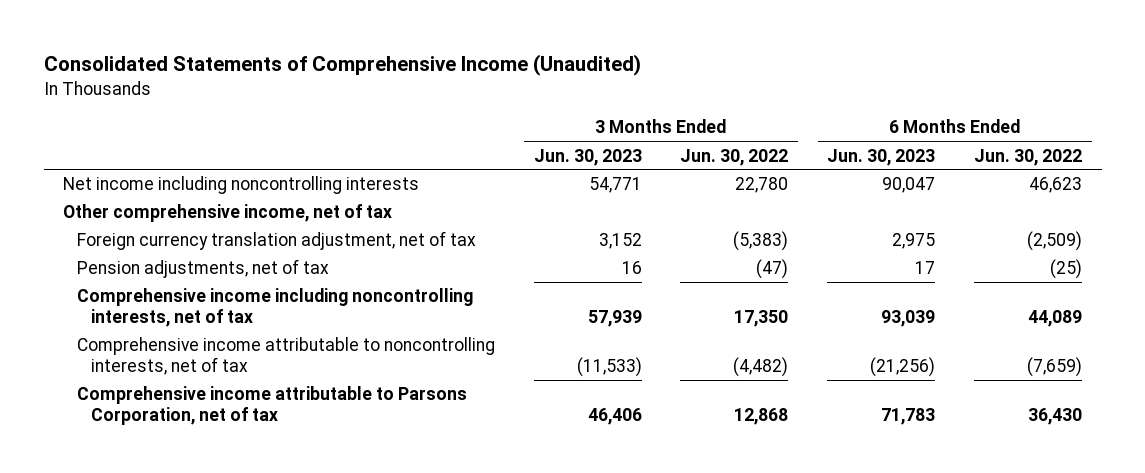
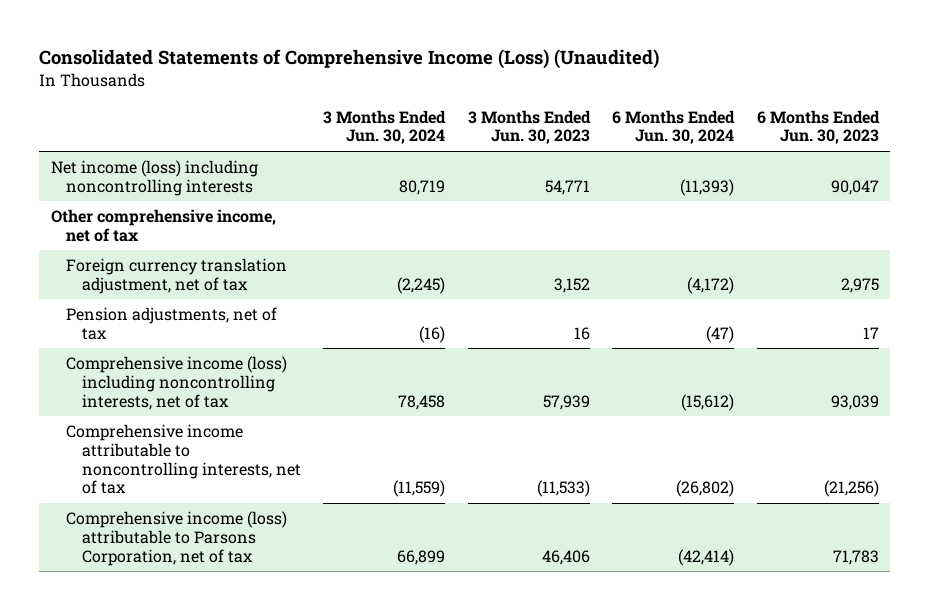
- Consolidated Statements of Comprehensive Income (Unaudited)
+ Consolidated Statements of Comprehensive Income (Loss) (Unaudited)
- | 3 Months Ended Jun. 30, 2023 | 3 Months Ended Jun. 30, 2022 | 6 Months Ended Jun. 30, 2023 | 6 Months Ended Jun. 30, 2022
+ | 3 Months Ended Jun. 30, 2024 | 3 Months Ended Jun. 30, 2023 | 6 Months Ended Jun. 30, 2024 | 6 Months Ended Jun. 30, 2023
- Net income including noncontrolling interests | 54,771 | 22,780 | 90,047 | 46,623
+ Net income (loss) including noncontrolling interests | 80,719 | 54,771 | (11,393) | 90,047
- Comprehensive income including noncontrolling interests, net of tax | 57,939 | 17,350 | 93,039 | 44,089
+ Comprehensive income (loss) including noncontrolling interests, net of tax | 78,458 | 57,939 | (15,612) | 93,039
- Comprehensive income attributable to Parsons Corporation, net of tax | 46,406 | 12,868 | 71,783 | 36,430
+ Comprehensive income (loss) attributable to Parsons Corporation, net of tax | 66,899 | 46,406 | (42,414) | 71,783

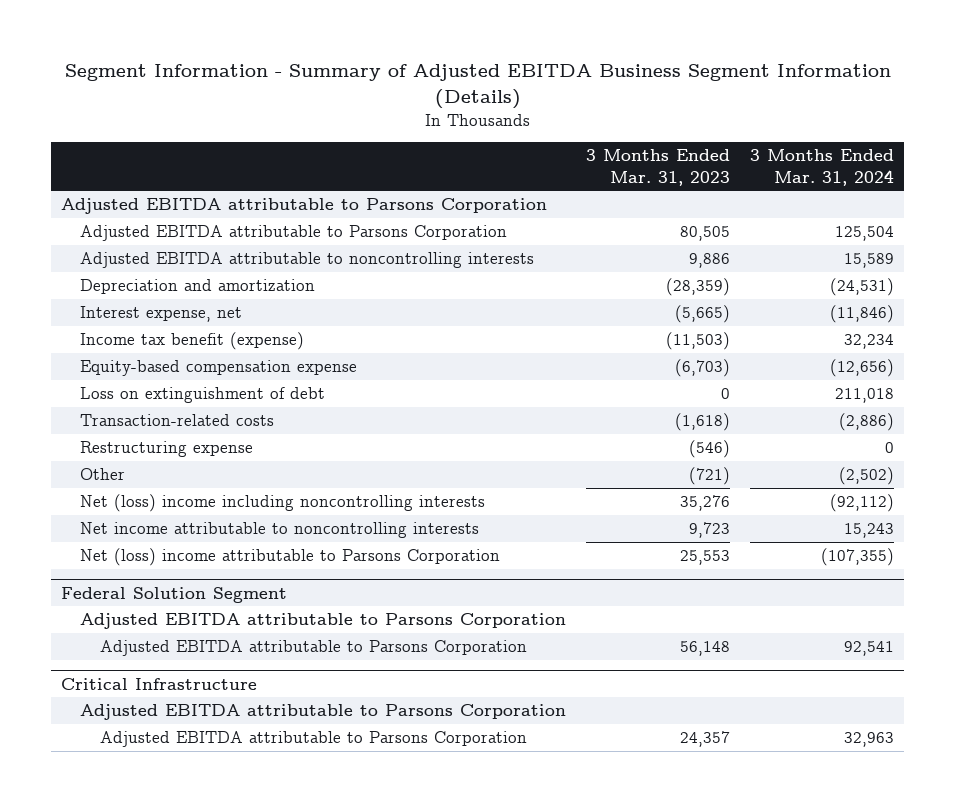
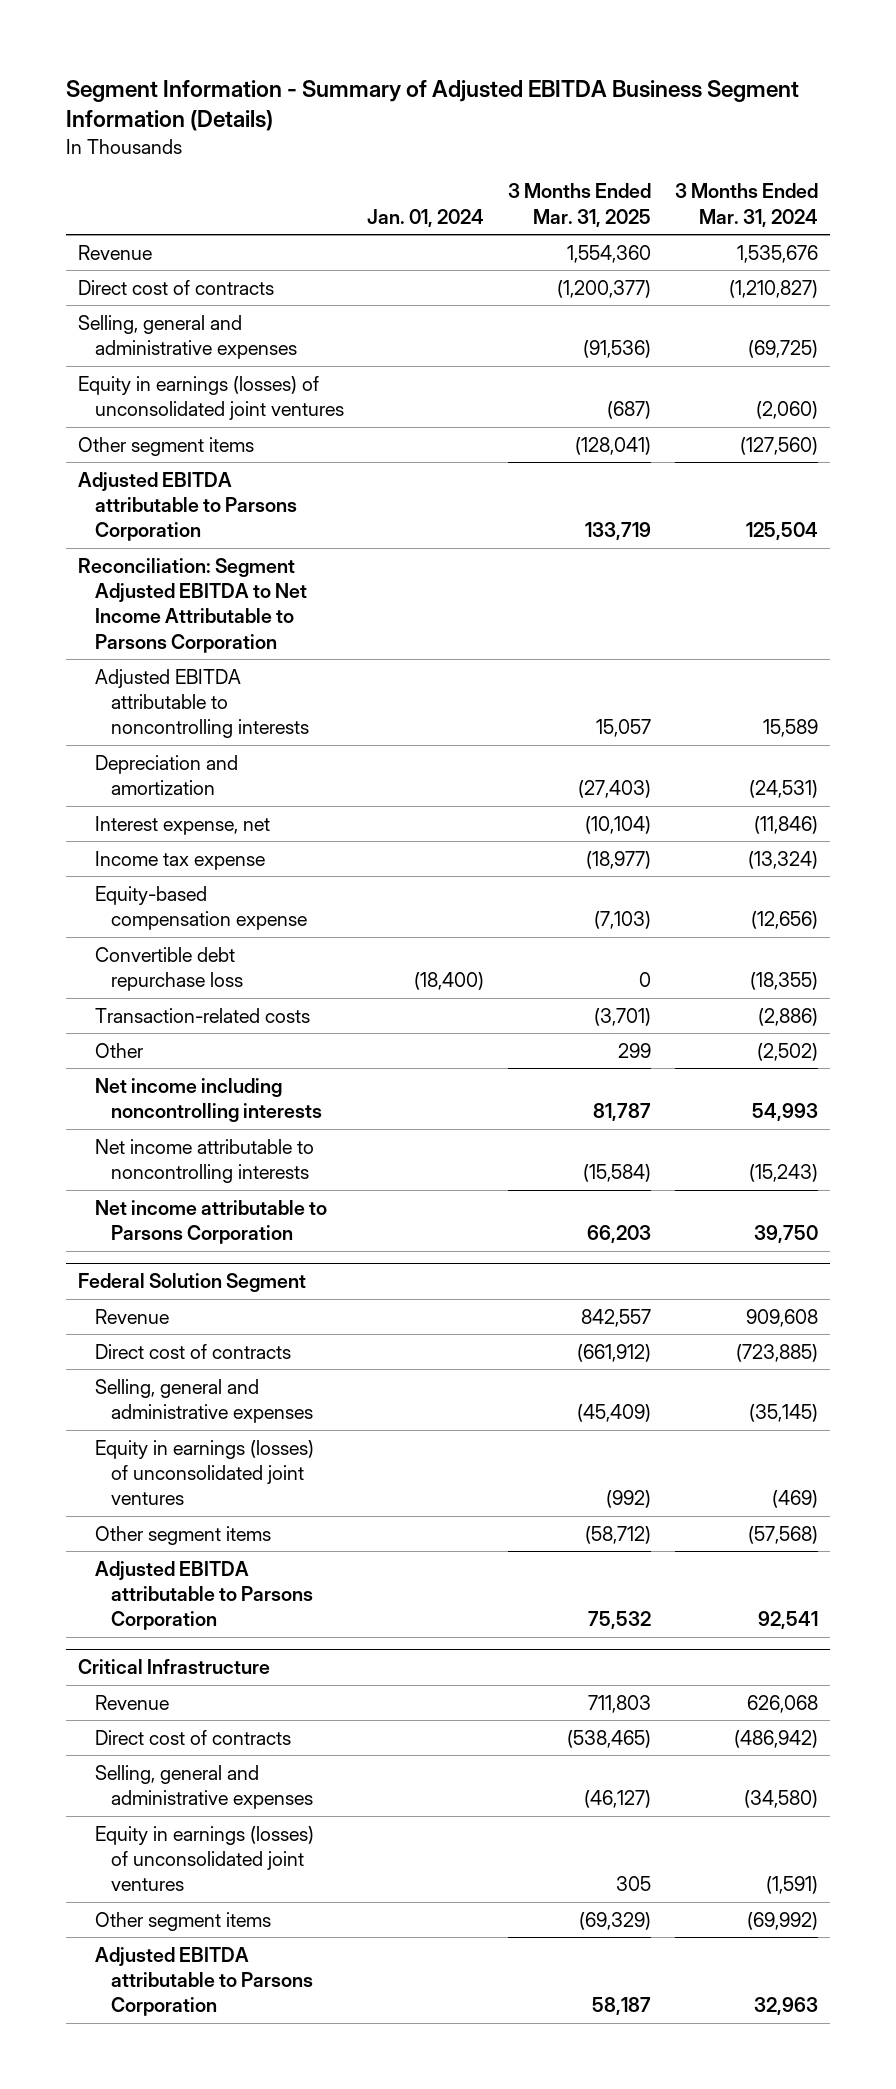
- | 3 Months Ended Mar. 31, 2023 | 3 Months Ended Mar. 31, 2024
+ | Jan. 01, 2024 | 3 Months Ended Mar. 31, 2025 | 3 Months Ended Mar. 31, 2024
- Adjusted EBITDA attributable to Parsons Corporation
+ Revenue | | 1,554,360 | 1,535,676
+ Direct cost of contracts | | (1,200,377) | (1,210,827)
+ Selling, general and administrative expenses | | (91,536) | (69,725)
+ Equity in earnings (losses) of unconsolidated joint ventures | | (687) | (2,060)
+ Other segment items | | (128,041) | (127,560)
+ Reconciliation: Segment Adjusted EBITDA to Net Income Attributable to Parsons Corporation
- Income tax benefit (expense) | (11,503) | 32,234
+ Income tax expense | | (18,977) | (13,324)
- Loss on extinguishment of debt | 0 | 211,018
+ Convertible debt repurchase loss | (18,400) | 0 | (18,355)
- Restructuring expense | (546) | 0
- Net (loss) income including noncontrolling interests | 35,276 | (92,112)
- Net income attributable to noncontrolling interests | 9,723 | 15,243
- Net (loss) income attributable to Parsons Corporation | 25,553 | (107,355)
+ Net income including noncontrolling interests | | 81,787 | 54,993
+ Net income attributable to noncontrolling interests | | (15,584) | (15,243)
+ Net income attributable to Parsons Corporation | | 66,203 | 39,750
@ Federal Solution Segment
- Adjusted EBITDA attributable to Parsons Corporation
+ Revenue | | 842,557 | 909,608
+ Direct cost of contracts | | (661,912) | (723,885)
+ Selling, general and administrative expenses | | (45,409) | (35,145)
+ Equity in earnings (losses) of unconsolidated joint ventures | | (992) | (469)
+ Other segment items | | (58,712) | (57,568)
@ Critical Infrastructure
- Adjusted EBITDA attributable to Parsons Corporation
+ Revenue | | 711,803 | 626,068
+ Direct cost of contracts | | (538,465) | (486,942)
+ Selling, general and administrative expenses | | (46,127) | (34,580)
+ Equity in earnings (losses) of unconsolidated joint ventures | | 305 | (1,591)
+ Other segment items | | (69,329) | (69,992)

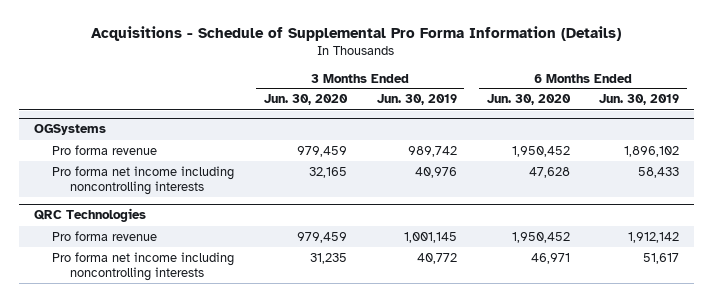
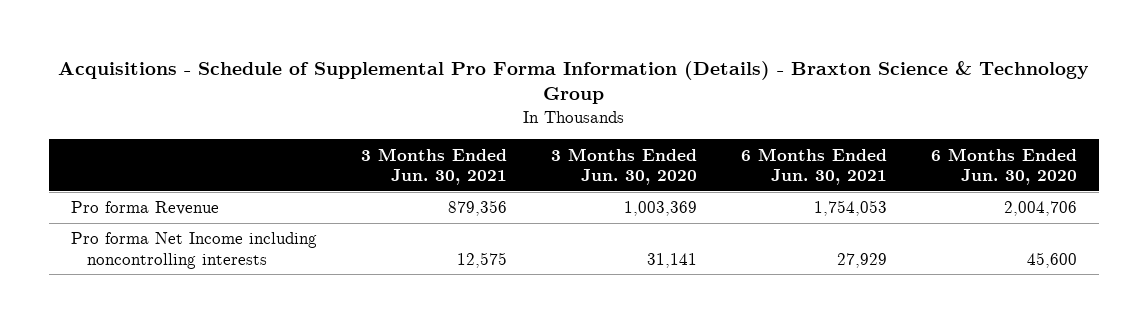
- Acquisitions - Schedule of Supplemental Pro Forma Information (Details)
+ Acquisitions - Schedule of Supplemental Pro Forma Information (Details) - Braxton Science & Technology Group
- | 3 Months Ended Jun. 30, 2020 | 3 Months Ended Jun. 30, 2019 | 6 Months Ended Jun. 30, 2020 | 6 Months Ended Jun. 30, 2019
+ | 3 Months Ended Jun. 30, 2021 | 3 Months Ended Jun. 30, 2020 | 6 Months Ended Jun. 30, 2021 | 6 Months Ended Jun. 30, 2020
- OGSystems
- Pro forma revenue | 979,459 | 989,742 | 1,950,452 | 1,896,102
- Pro forma net income including noncontrolling interests | 32,165 | 40,976 | 47,628 | 58,433
- QRC Technologies
- Pro forma revenue | 979,459 | 1,001,145 | 1,950,452 | 1,912,142
- Pro forma net income including noncontrolling interests | 31,235 | 40,772 | 46,971 | 51,617
+ Pro forma Revenue | 879,356 | 1,003,369 | 1,754,053 | 2,004,706
+ Pro forma Net Income including noncontrolling interests | 12,575 | 31,141 | 27,929 | 45,600

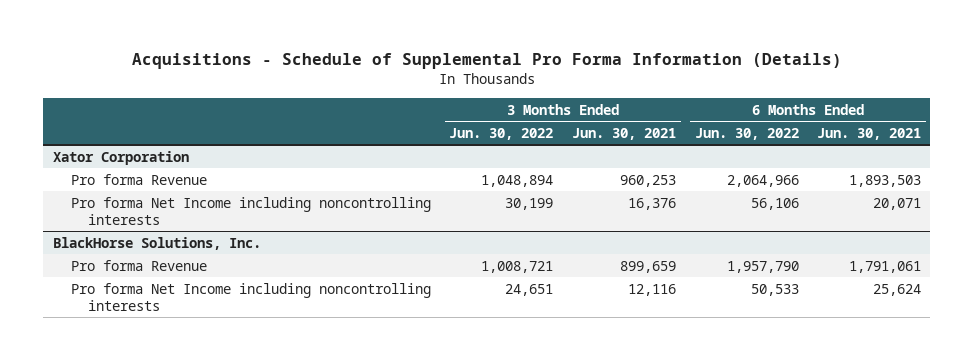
- Acquisitions - Schedule of Supplemental Pro Forma Information (Details) - Braxton Science & Technology Group
+ Acquisitions - Schedule of Supplemental Pro Forma Information (Details)
- | 3 Months Ended Jun. 30, 2021 | 3 Months Ended Jun. 30, 2020 | 6 Months Ended Jun. 30, 2021 | 6 Months Ended Jun. 30, 2020
+ | 3 Months Ended Jun. 30, 2022 | 3 Months Ended Jun. 30, 2021 | 6 Months Ended Jun. 30, 2022 | 6 Months Ended Jun. 30, 2021
- Pro forma Revenue | 879,356 | 1,003,369 | 1,754,053 | 2,004,706
- Pro forma Net Income including noncontrolling interests | 12,575 | 31,141 | 27,929 | 45,600
+ Xator Corporation
+ Pro forma Revenue | 1,048,894 | 960,253 | 2,064,966 | 1,893,503
+ Pro forma Net Income including noncontrolling interests | 30,199 | 16,376 | 56,106 | 20,071
+ BlackHorse Solutions, Inc.
+ Pro forma Revenue | 1,008,721 | 899,659 | 1,957,790 | 1,791,061
+ Pro forma Net Income including noncontrolling interests | 24,651 | 12,116 | 50,533 | 25,624

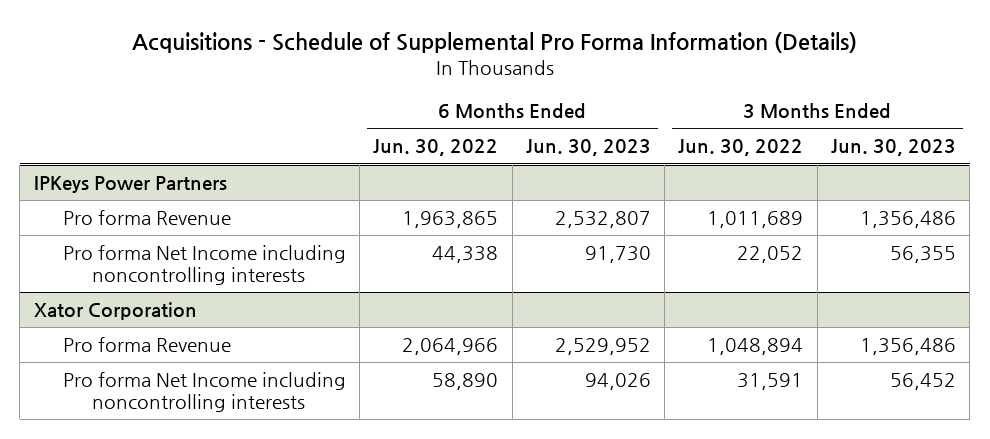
- | 3 Months Ended Jun. 30, 2022 | 3 Months Ended Jun. 30, 2021 | 6 Months Ended Jun. 30, 2022 | 6 Months Ended Jun. 30, 2021
+ | 6 Months Ended Jun. 30, 2022 | 6 Months Ended Jun. 30, 2023 | 3 Months Ended Jun. 30, 2022 | 3 Months Ended Jun. 30, 2023
+ IPKeys Power Partners
+ Pro forma Revenue | 1,963,865 | 2,532,807 | 1,011,689 | 1,356,486
+ Pro forma Net Income including noncontrolling interests | 44,338 | 91,730 | 22,052 | 56,355
@ Xator Corporation
- Pro forma Net Income including noncontrolling interests | 30,199 | 16,376 | 56,106 | 20,071
- BlackHorse Solutions, Inc.
- Pro forma Revenue | 1,008,721 | 899,659 | 1,957,790 | 1,791,061
- Pro forma Net Income including noncontrolling interests | 24,651 | 12,116 | 50,533 | 25,624
@ Xator Corporation
+ Pro forma Net Income including noncontrolling interests | 58,890 | 94,026 | 31,591 | 56,452

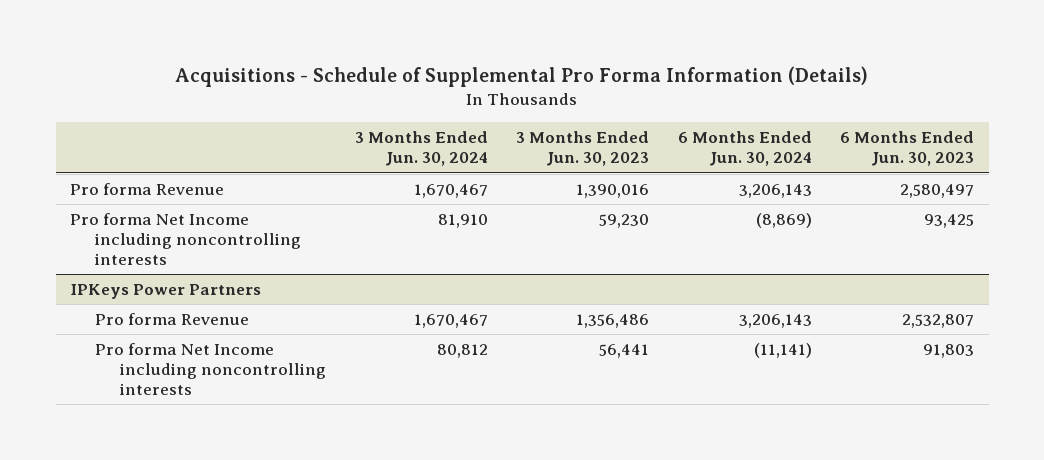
- | 6 Months Ended Jun. 30, 2022 | 6 Months Ended Jun. 30, 2023 | 3 Months Ended Jun. 30, 2022 | 3 Months Ended Jun. 30, 2023
+ | 3 Months Ended Jun. 30, 2024 | 3 Months Ended Jun. 30, 2023 | 6 Months Ended Jun. 30, 2024 | 6 Months Ended Jun. 30, 2023
+ Pro forma Revenue | 1,670,467 | 1,390,016 | 3,206,143 | 2,580,497
+ Pro forma Net Income including noncontrolling interests | 81,910 | 59,230 | (8,869) | 93,425
@ IPKeys Power Partners
- Pro forma Net Income including noncontrolling interests | 44,338 | 91,730 | 22,052 | 56,355
- Xator Corporation
- Pro forma Revenue | 2,064,966 | 2,529,952 | 1,048,894 | 1,356,486
- Pro forma Net Income including noncontrolling interests | 58,890 | 94,026 | 31,591 | 56,452
@ IPKeys Power Partners
+ Pro forma Net Income including noncontrolling interests | 80,812 | 56,441 | (11,141) | 91,803

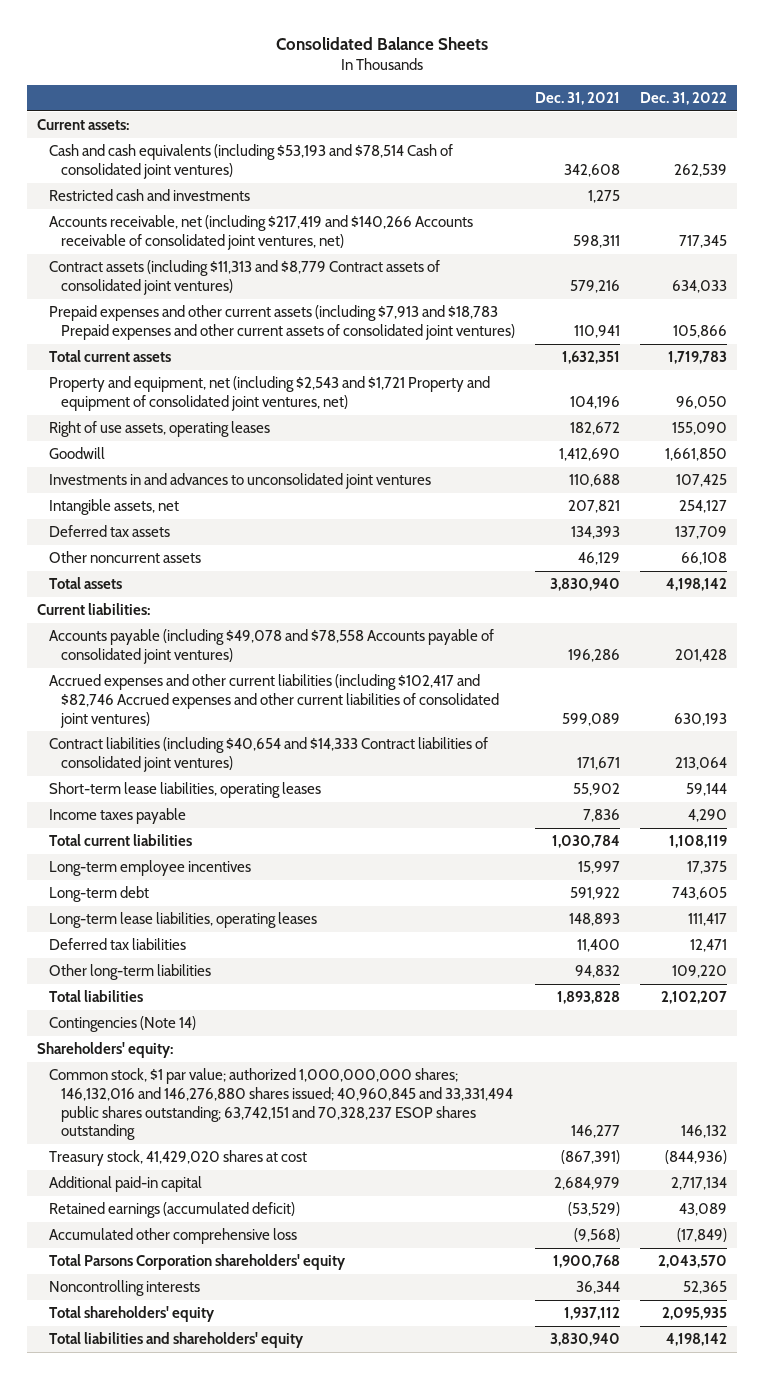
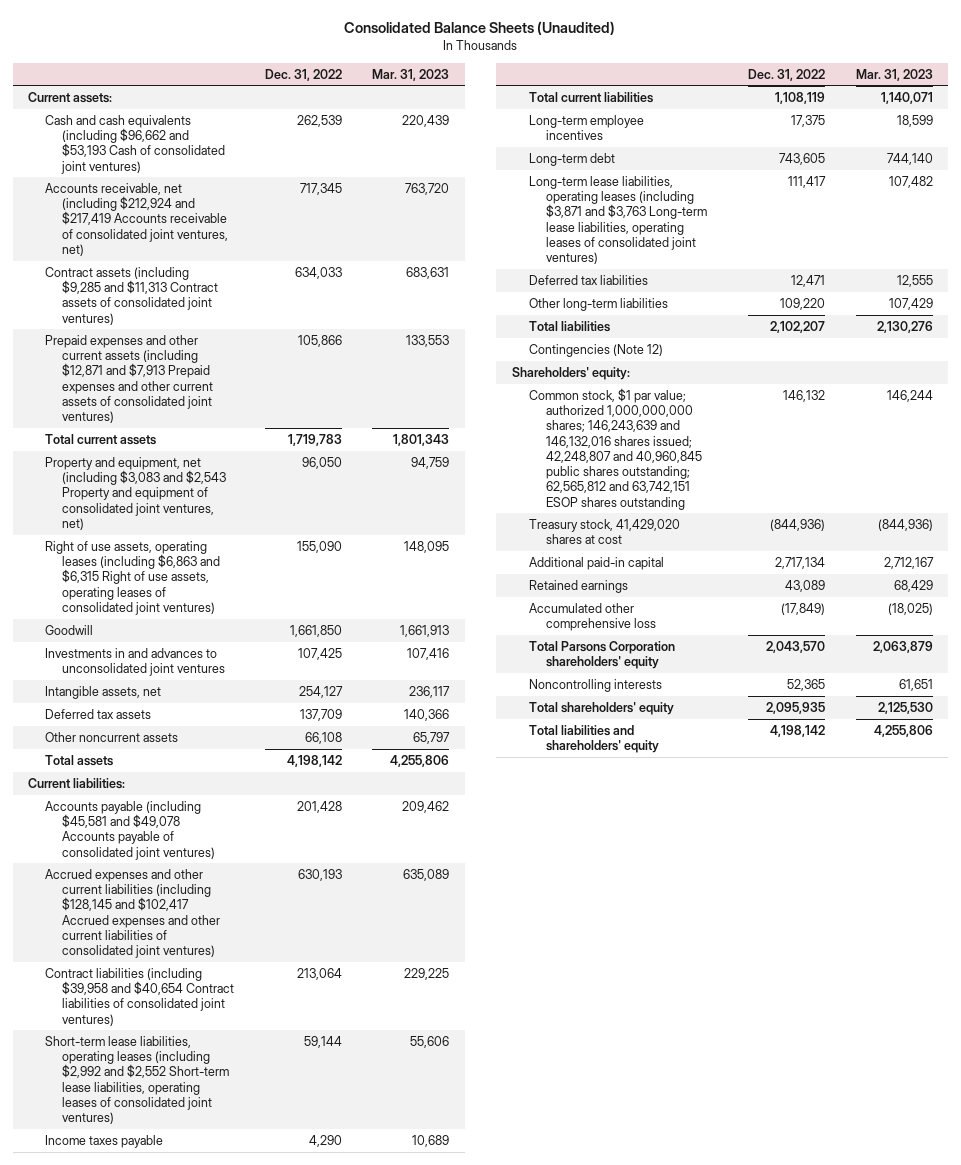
- Consolidated Balance Sheets
+ Consolidated Balance Sheets (Unaudited)
- | Dec. 31, 2021 | Dec. 31, 2022
+ | Dec. 31, 2022 | Mar. 31, 2023
- Cash and cash equivalents (including $53,193 and $78,514 Cash of consolidated joint ventures) | 342,608 | 262,539
- Restricted cash and investments | 1,275 |
- Accounts receivable, net (including $217,419 and $140,266 Accounts receivable of consolidated joint ventures, net) | 598,311 | 717,345
- Contract assets (including $11,313 and $8,779 Contract assets of consolidated joint ventures) | 579,216 | 634,033
- Prepaid expenses and other current assets (including $7,913 and $18,783 Prepaid expenses and other current assets of consolidated joint ventures) | 110,941 | 105,866
+ Cash and cash equivalents (including $96,662 and $53,193 Cash of consolidated joint ventures) | 262,539 | 220,439
+ Accounts receivable, net (including $212,924 and $217,419 Accounts receivable of consolidated joint ventures, net) | 717,345 | 763,720
+ Contract assets (including $9,285 and $11,313 Contract assets of consolidated joint ventures) | 634,033 | 683,631
+ Prepaid expenses and other current assets (including $12,871 and $7,913 Prepaid expenses and other current assets of consolidated joint ventures) | 105,866 | 133,553
- Property and equipment, net (including $2,543 and $1,721 Property and equipment of consolidated joint ventures, net) | 104,196 | 96,050
- Right of use assets, operating leases | 182,672 | 155,090
+ Property and equipment, net (including $3,083 and $2,543 Property and equipment of consolidated joint ventures, net) | 96,050 | 94,759
+ Right of use assets, operating leases (including $6,863 and $6,315 Right of use assets, operating leases of consolidated joint ventures) | 155,090 | 148,095
- Accounts payable (including $49,078 and $78,558 Accounts payable of consolidated joint ventures) | 196,286 | 201,428
- Accrued expenses and other current liabilities (including $102,417 and $82,746 Accrued expenses and other current liabilities of consolidated joint ventures) | 599,089 | 630,193
- Contract liabilities (including $40,654 and $14,333 Contract liabilities of consolidated joint ventures) | 171,671 | 213,064
- Short-term lease liabilities, operating leases | 55,902 | 59,144
+ Accounts payable (including $45,581 and $49,078 Accounts payable of consolidated joint ventures) | 201,428 | 209,462
+ Accrued expenses and other current liabilities (including $128,145 and $102,417 Accrued expenses and other current liabilities of consolidated joint ventures) | 630,193 | 635,089
+ Contract liabilities (including $39,958 and $40,654 Contract liabilities of consolidated joint ventures) | 213,064 | 229,225
+ Short-term lease liabilities, operating leases (including $2,992 and $2,552 Short-term lease liabilities, operating leases of consolidated joint ventures) | 59,144 | 55,606
- Long-term lease liabilities, operating leases | 148,893 | 111,417
+ Long-term lease liabilities, operating leases (including $3,871 and $3,763 Long-term lease liabilities, operating leases of consolidated joint ventures) | 111,417 | 107,482
- Contingencies (Note 14)
+ Contingencies (Note 12)
- Common stock, $1 par value; authorized 1,000,000,000 shares; 146,132,016 and 146,276,880 shares issued; 40,960,845 and 33,331,494 public shares outstanding; 63,742,151 and 70,328,237 ESOP shares outstanding | 146,277 | 146,132
+ Common stock, $1 par value; authorized 1,000,000,000 shares; 146,243,639 and 146,132,016 shares issued; 42,248,807 and 40,960,845 public shares outstanding; 62,565,812 and 63,742,151 ESOP shares outstanding | 146,132 | 146,244
- Retained earnings (accumulated deficit) | (53,529) | 43,089
+ Retained earnings | 43,089 | 68,429

